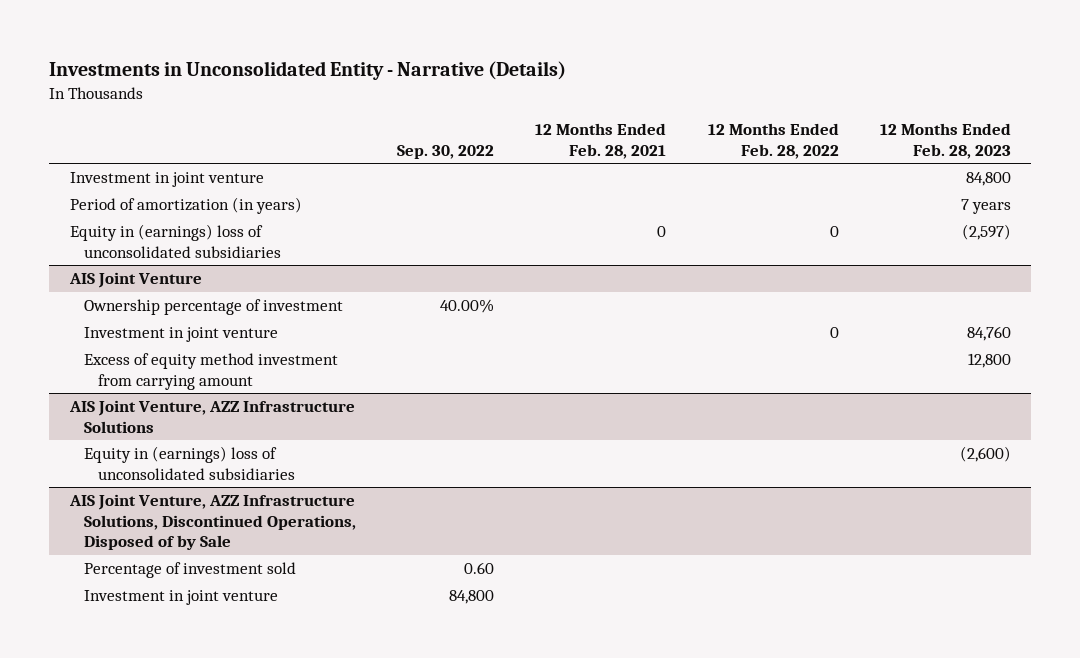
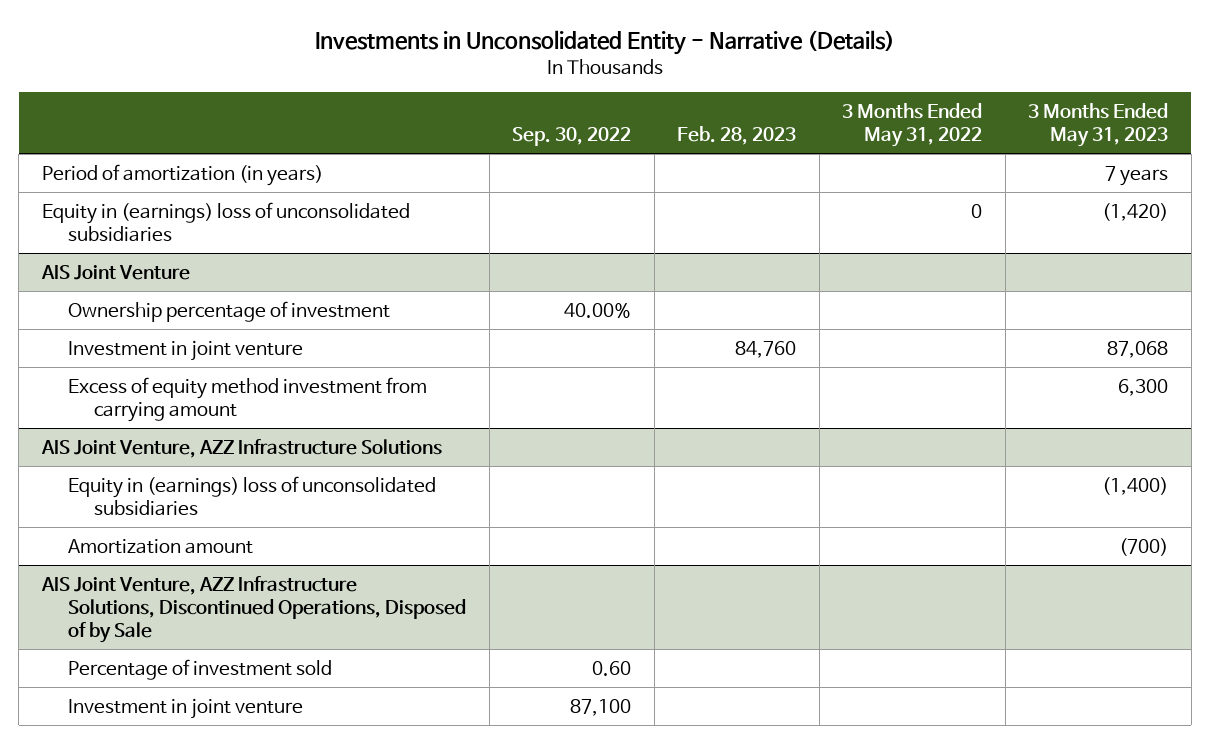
- | Sep. 30, 2022 | 12 Months Ended Feb. 28, 2021 | 12 Months Ended Feb. 28, 2022 | 12 Months Ended Feb. 28, 2023
+ | Sep. 30, 2022 | Feb. 28, 2023 | 3 Months Ended May 31, 2022 | 3 Months Ended May 31, 2023
- Investment in joint venture | | | | 84,800
@ AIS Joint Venture, AZZ Infrastructure Solutions
+ Amortization amount | | | | (700)
@ AIS Joint Venture, AZZ Infrastructure Solutions, Discontinued Operations, Disposed of by Sale
- Investment in joint venture | 84,800 | | |
+ Investment in joint venture | 87,100 | | |

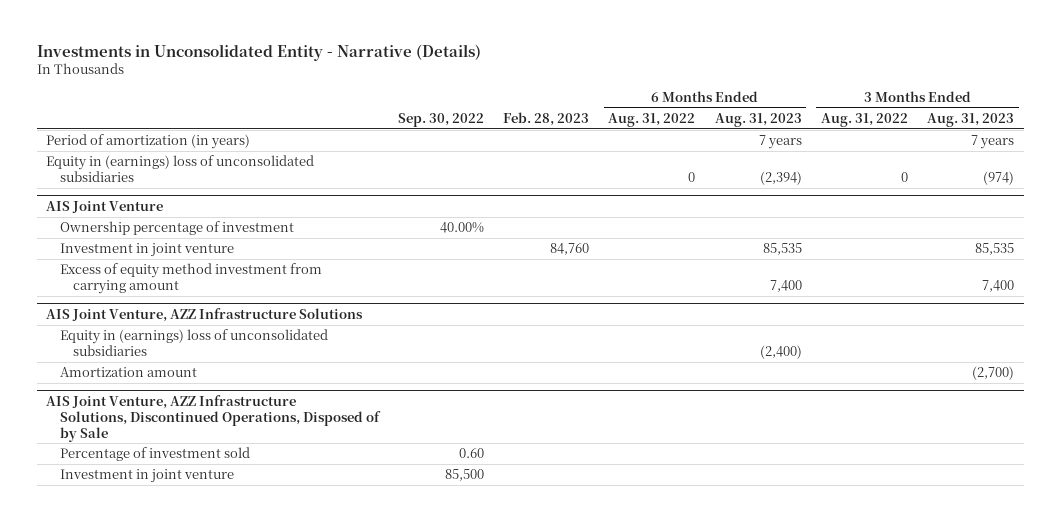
- | Sep. 30, 2022 | Feb. 28, 2023 | 3 Months Ended May 31, 2022 | 3 Months Ended May 31, 2023
+ | Sep. 30, 2022 | Feb. 28, 2023 | 6 Months Ended Aug. 31, 2022 | 6 Months Ended Aug. 31, 2023 | 3 Months Ended Aug. 31, 2022 | 3 Months Ended Aug. 31, 2023
@ AIS Joint Venture, AZZ Infrastructure Solutions, Discontinued Operations, Disposed of by Sale
- Investment in joint venture | 87,100 | | |
+ Investment in joint venture | 85,500 | | | | |

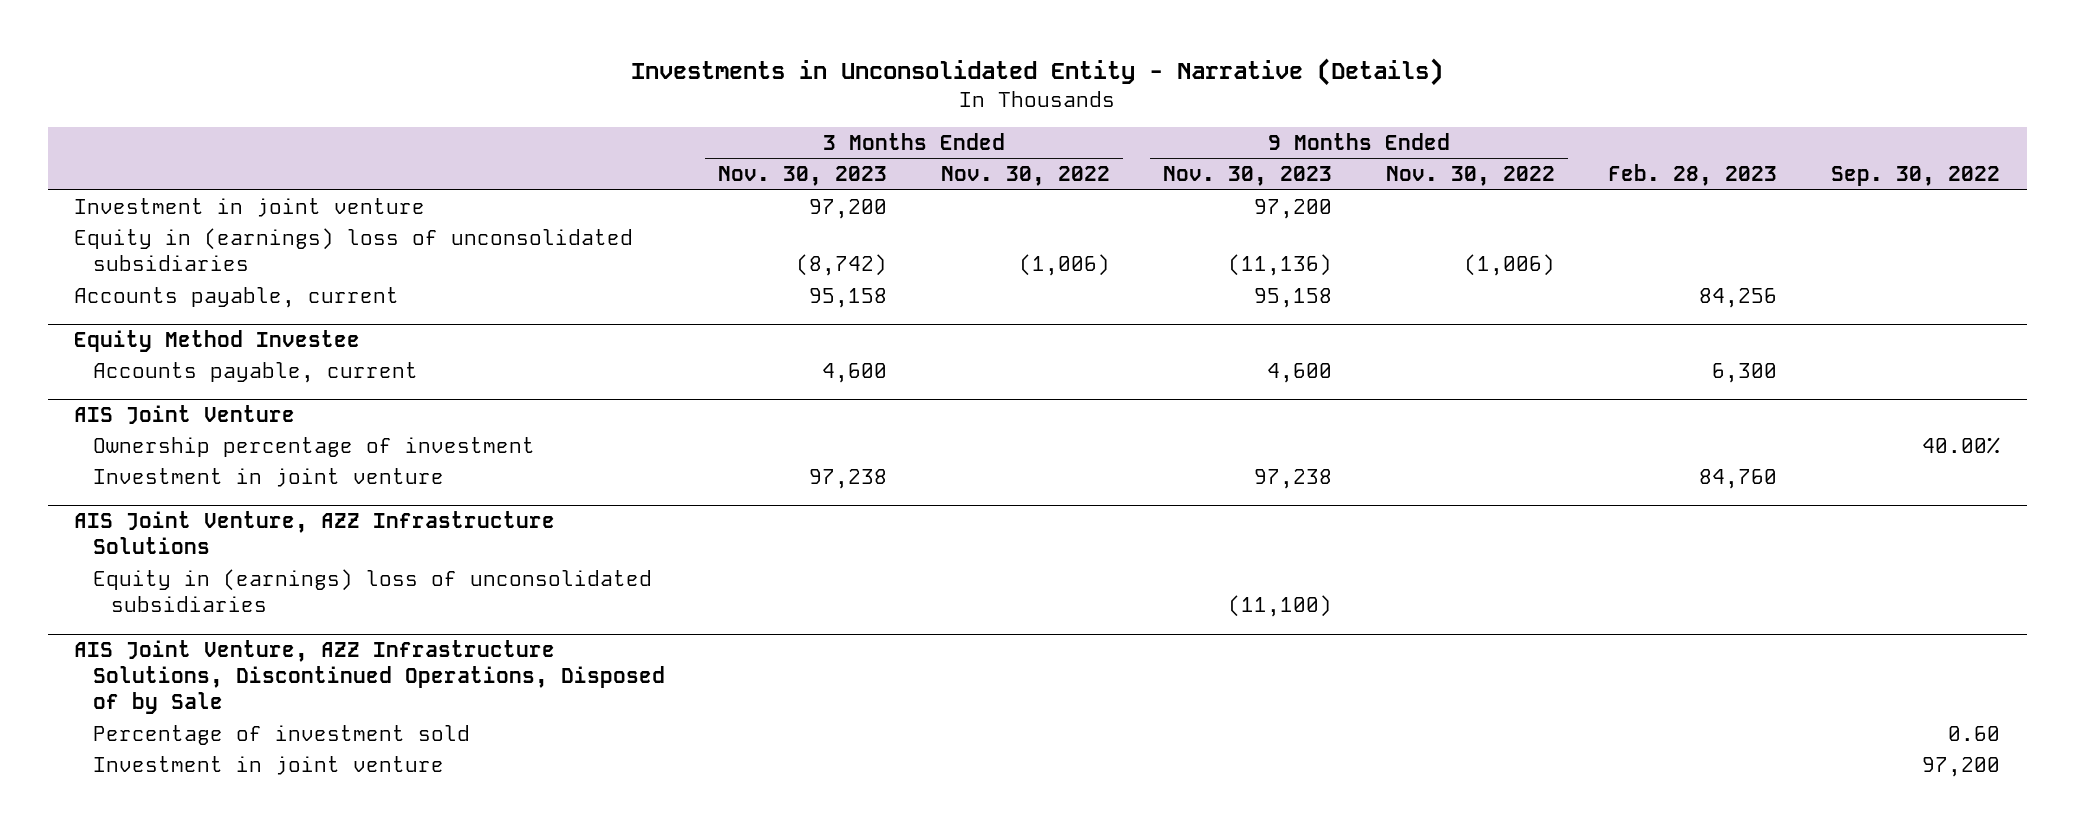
- | Sep. 30, 2022 | Feb. 28, 2023 | 6 Months Ended Aug. 31, 2022 | 6 Months Ended Aug. 31, 2023 | 3 Months Ended Aug. 31, 2022 | 3 Months Ended Aug. 31, 2023
+ | 3 Months Ended Nov. 30, 2023 | 3 Months Ended Nov. 30, 2022 | 9 Months Ended Nov. 30, 2023 | 9 Months Ended Nov. 30, 2022 | Feb. 28, 2023 | Sep. 30, 2022
- Period of amortization (in years) | | | | 7 years | | 7 years
+ Investment in joint venture | 97,200 | | 97,200 | | |
+ Accounts payable, current | 95,158 | | 95,158 | | 84,256 |
+ Equity Method Investee
+ Accounts payable, current | 4,600 | | 4,600 | | 6,300 |
@ AIS Joint Venture
- Excess of equity method investment from carrying amount | | | | 7,400 | | 7,400
@ AIS Joint Venture, AZZ Infrastructure Solutions
- Amortization amount | | | | | | (2,700)
@ AIS Joint Venture, AZZ Infrastructure Solutions, Discontinued Operations, Disposed of by Sale
- Investment in joint venture | 85,500 | | | | |
+ Investment in joint venture | | | | | | 97,200

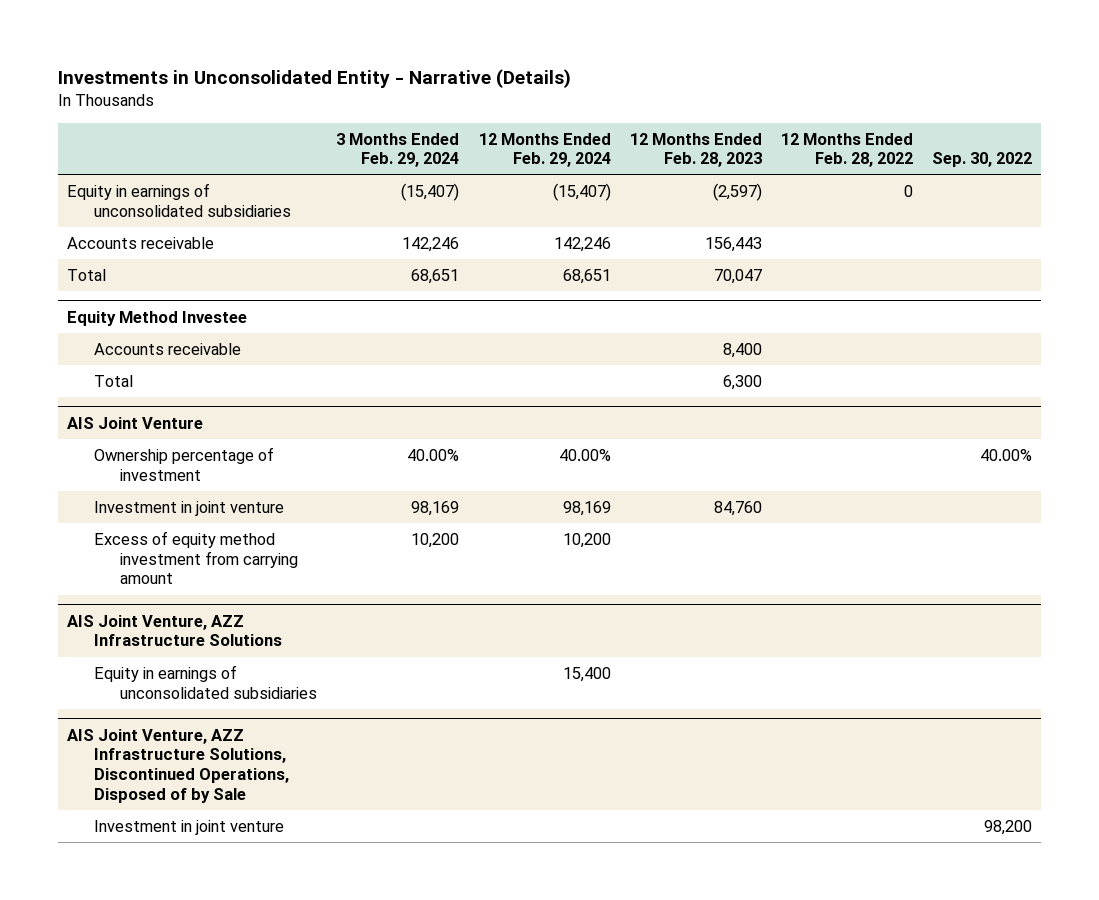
- | 3 Months Ended Nov. 30, 2023 | 3 Months Ended Nov. 30, 2022 | 9 Months Ended Nov. 30, 2023 | 9 Months Ended Nov. 30, 2022 | Feb. 28, 2023 | Sep. 30, 2022
+ | 3 Months Ended Feb. 29, 2024 | 12 Months Ended Feb. 29, 2024 | 12 Months Ended Feb. 28, 2023 | 12 Months Ended Feb. 28, 2022 | Sep. 30, 2022
- Investment in joint venture | 97,200 | | 97,200 | | |
- Equity in (earnings) loss of unconsolidated subsidiaries | (8,742) | (1,006) | (11,136) | (1,006) | |
- Accounts payable, current | 95,158 | | 95,158 | | 84,256 |
+ Equity in earnings of unconsolidated subsidiaries | (15,407) | (15,407) | (2,597) | 0 |
+ Accounts receivable | 142,246 | 142,246 | 156,443 | |
+ Total | 68,651 | 68,651 | 70,047 | |
@ Equity Method Investee
- Accounts payable, current | 4,600 | | 4,600 | | 6,300 |
+ Accounts receivable | | | 8,400 | |
+ Total | | | 6,300 | |
@ AIS Joint Venture
+ Excess of equity method investment from carrying amount | 10,200 | 10,200 | | |
@ AIS Joint Venture, AZZ Infrastructure Solutions
- Equity in (earnings) loss of unconsolidated subsidiaries | | | (11,100) | | |
+ Equity in earnings of unconsolidated subsidiaries | | 15,400 | | |
@ AIS Joint Venture, AZZ Infrastructure Solutions, Discontinued Operations, Disposed of by Sale
- Percentage of investment sold | | | | | | 0.60
- Investment in joint venture | | | | | | 97,200
+ Investment in joint venture | | | | | 98,200

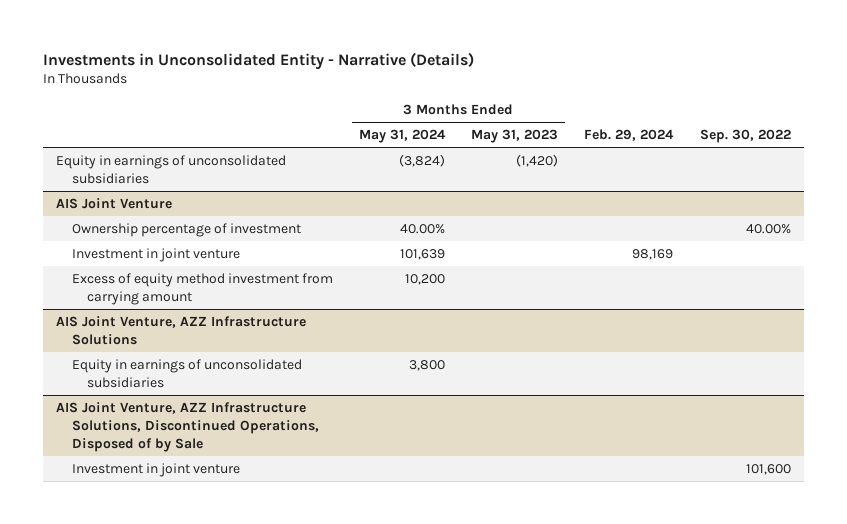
- | 3 Months Ended Feb. 29, 2024 | 12 Months Ended Feb. 29, 2024 | 12 Months Ended Feb. 28, 2023 | 12 Months Ended Feb. 28, 2022 | Sep. 30, 2022
+ | 3 Months Ended May 31, 2024 | 3 Months Ended May 31, 2023 | Feb. 29, 2024 | Sep. 30, 2022
- Accounts receivable | 142,246 | 142,246 | 156,443 | |
- Total | 68,651 | 68,651 | 70,047 | |
- Equity Method Investee
- Accounts receivable | | | 8,400 | |
- Total | | | 6,300 | |
@ AIS Joint Venture, AZZ Infrastructure Solutions, Discontinued Operations, Disposed of by Sale
- Investment in joint venture | | | | | 98,200
+ Investment in joint venture | | | | 101,600

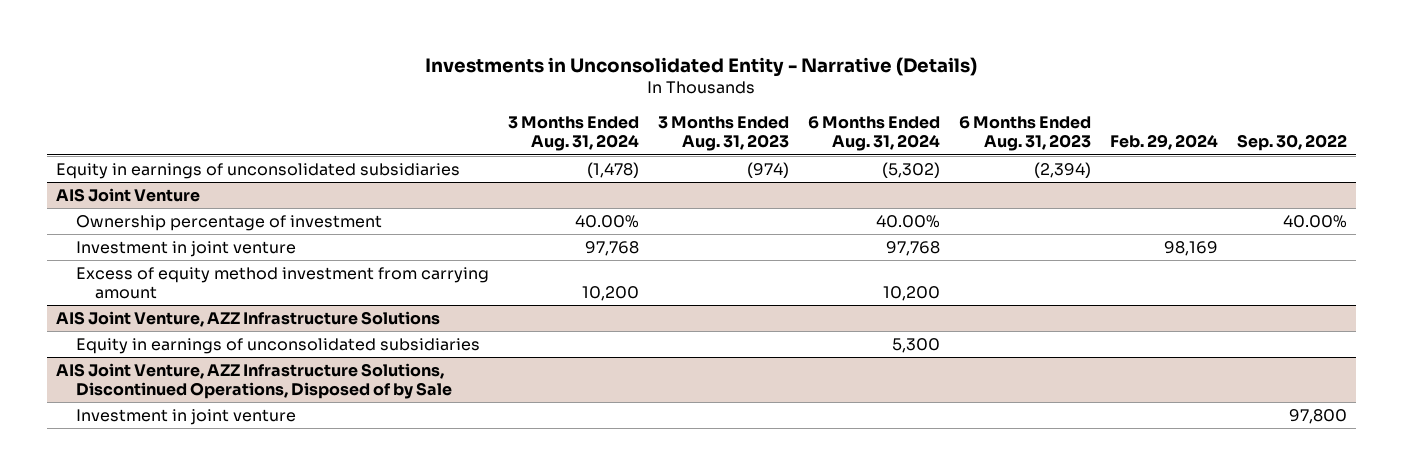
- | 3 Months Ended May 31, 2024 | 3 Months Ended May 31, 2023 | Feb. 29, 2024 | Sep. 30, 2022
+ | 3 Months Ended Aug. 31, 2024 | 3 Months Ended Aug. 31, 2023 | 6 Months Ended Aug. 31, 2024 | 6 Months Ended Aug. 31, 2023 | Feb. 29, 2024 | Sep. 30, 2022
@ AIS Joint Venture, AZZ Infrastructure Solutions, Discontinued Operations, Disposed of by Sale
- Investment in joint venture | | | | 101,600
+ Investment in joint venture | | | | | | 97,800

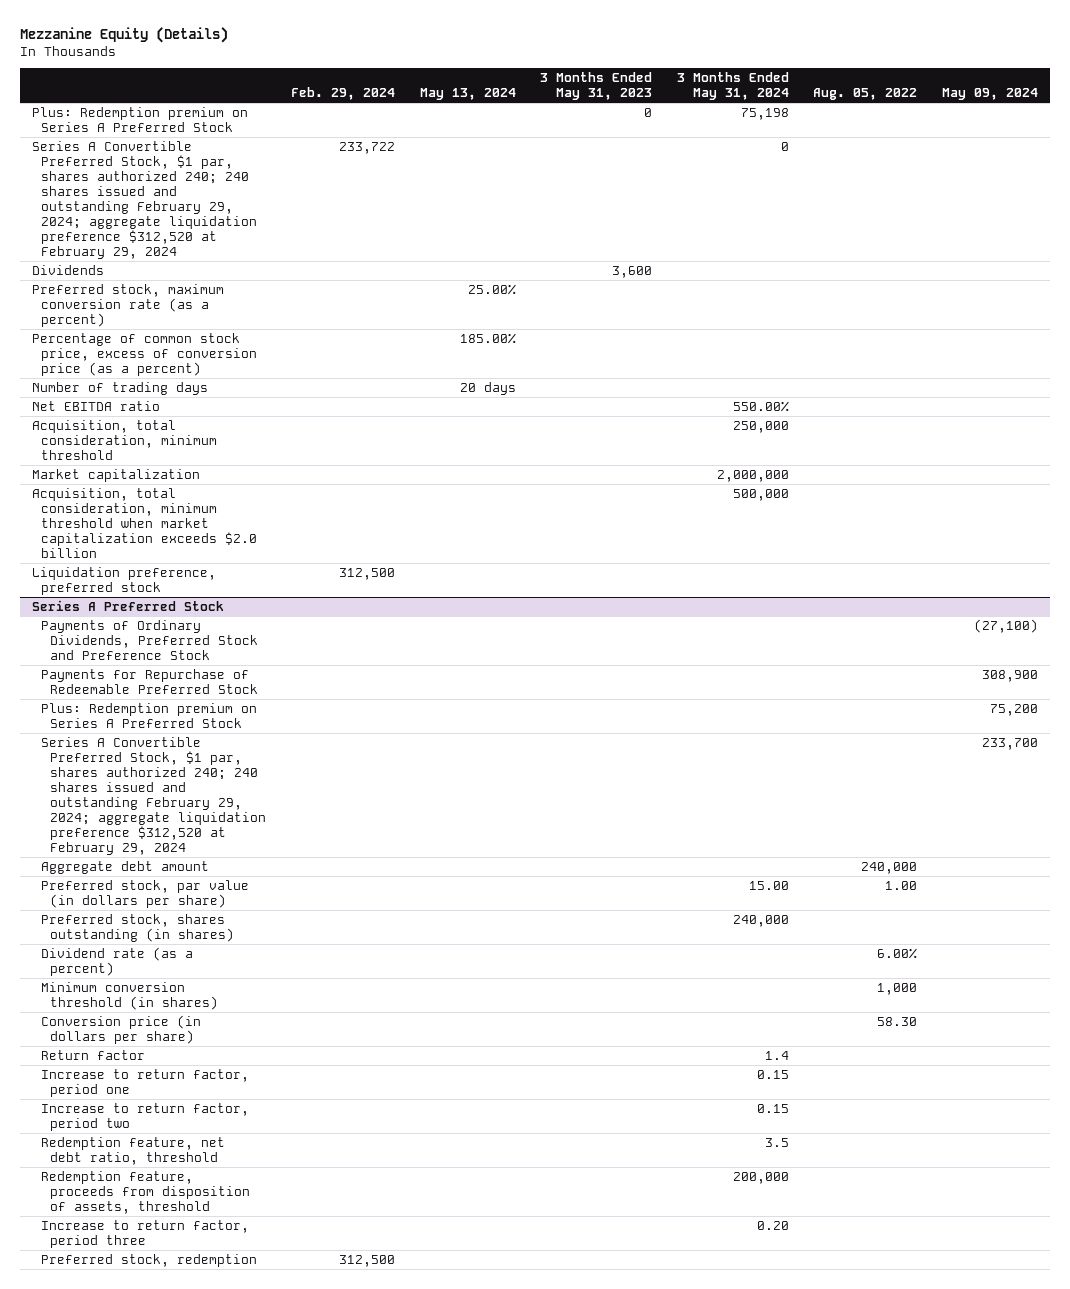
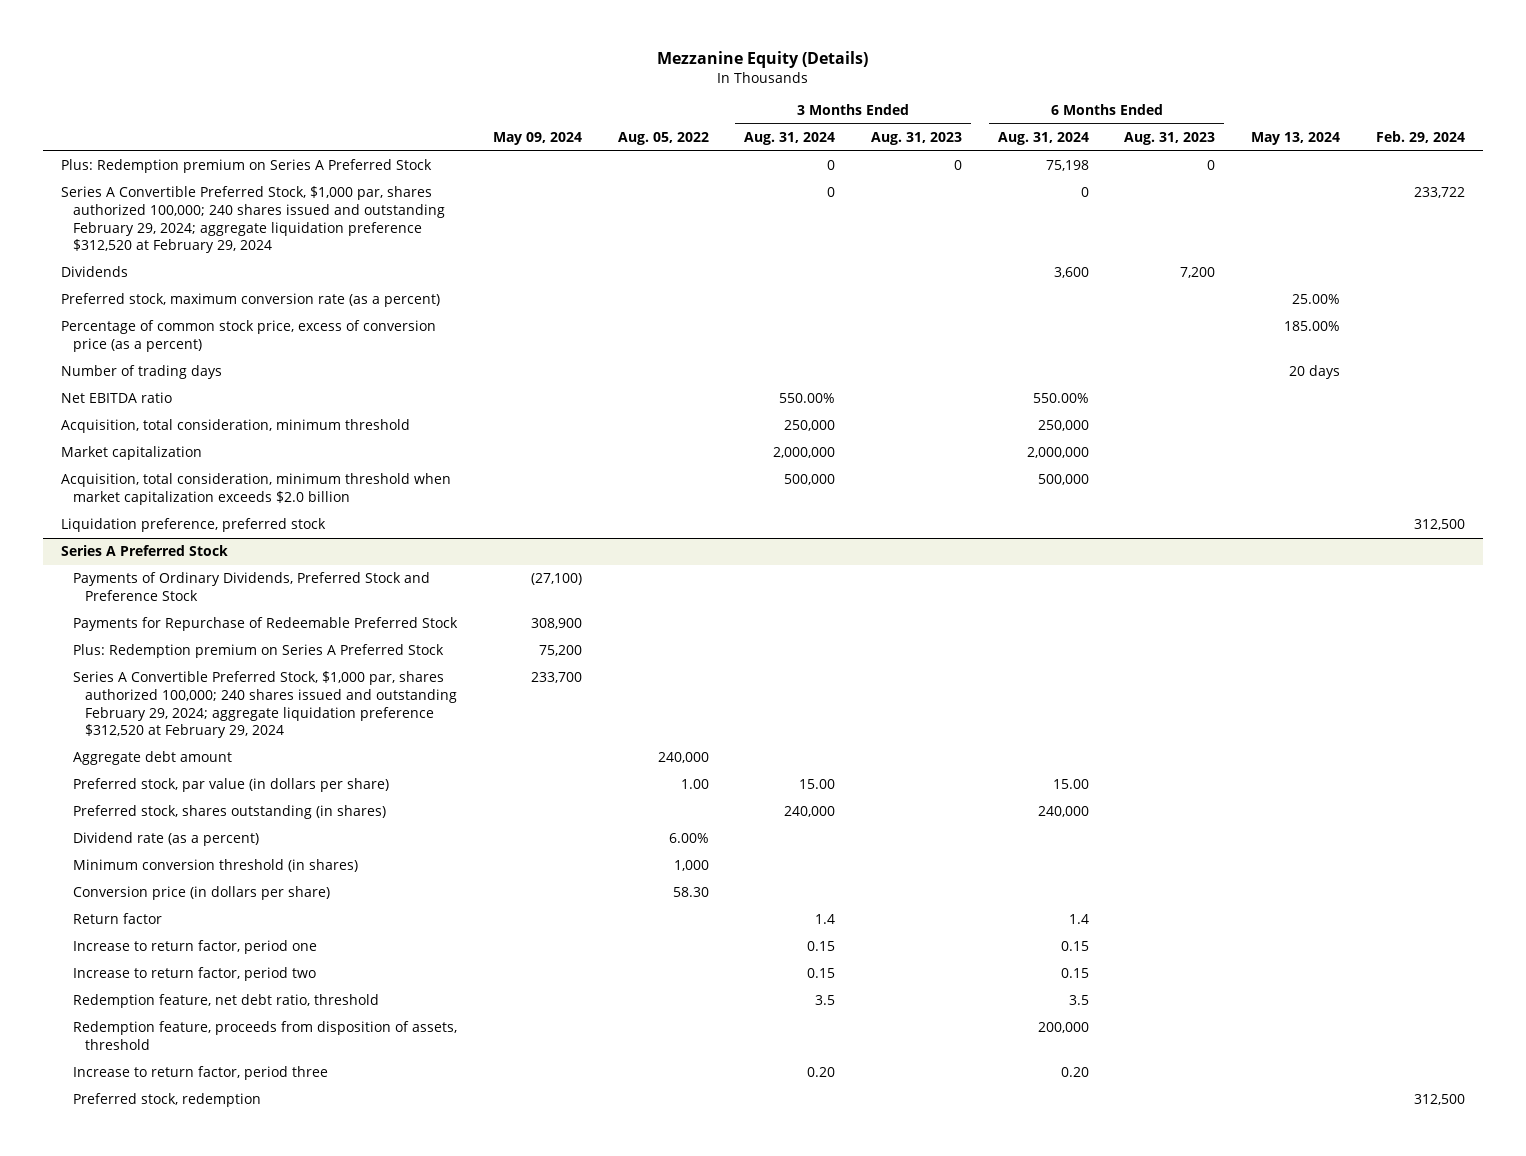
- | Feb. 29, 2024 | May 13, 2024 | 3 Months Ended May 31, 2023 | 3 Months Ended May 31, 2024 | Aug. 05, 2022 | May 09, 2024
+ | May 09, 2024 | Aug. 05, 2022 | 3 Months Ended Aug. 31, 2024 | 3 Months Ended Aug. 31, 2023 | 6 Months Ended Aug. 31, 2024 | 6 Months Ended Aug. 31, 2023 | May 13, 2024 | Feb. 29, 2024
- Series A Convertible Preferred Stock, $1 par, shares authorized 240; 240 shares issued and outstanding February 29, 2024; aggregate liquidation preference $312,520 at February 29, 2024 | 233,722 | | | 0 | |
+ Series A Convertible Preferred Stock, $1,000 par, shares authorized 100,000; 240 shares issued and outstanding February 29, 2024; aggregate liquidation preference $312,520 at February 29, 2024 | | | 0 | | 0 | | | 233,722
@ Series A Preferred Stock
- Series A Convertible Preferred Stock, $1 par, shares authorized 240; 240 shares issued and outstanding February 29, 2024; aggregate liquidation preference $312,520 at February 29, 2024 | | | | | | 233,700
+ Series A Convertible Preferred Stock, $1,000 par, shares authorized 100,000; 240 shares issued and outstanding February 29, 2024; aggregate liquidation preference $312,520 at February 29, 2024 | 233,700 | | | | | | |

